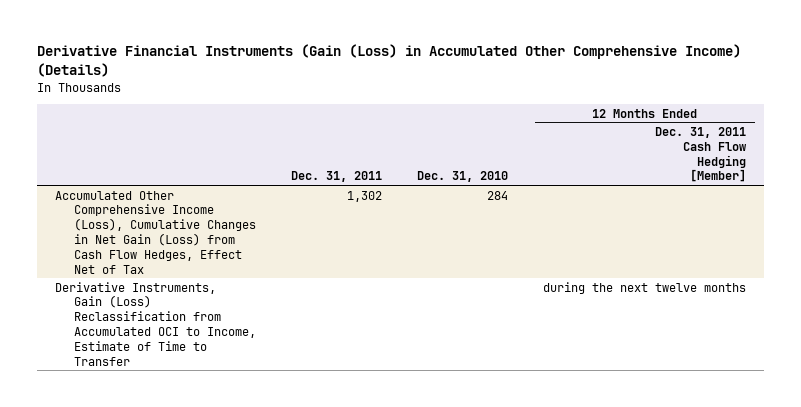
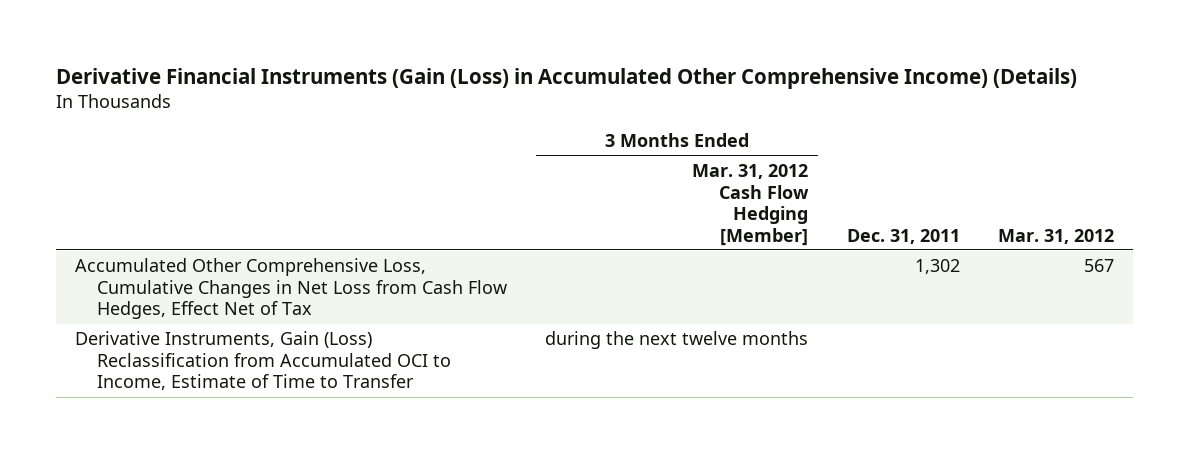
- | Dec. 31, 2011 | Dec. 31, 2010 | 12 Months Ended Dec. 31, 2011 Cash Flow Hedging [Member]
+ | 3 Months Ended Mar. 31, 2012 Cash Flow Hedging [Member] | Dec. 31, 2011 | Mar. 31, 2012
- Accumulated Other Comprehensive Income (Loss), Cumulative Changes in Net Gain (Loss) from Cash Flow Hedges, Effect Net of Tax | 1,302 | 284 |
+ Accumulated Other Comprehensive Loss, Cumulative Changes in Net Loss from Cash Flow Hedges, Effect Net of Tax | | 1,302 | 567

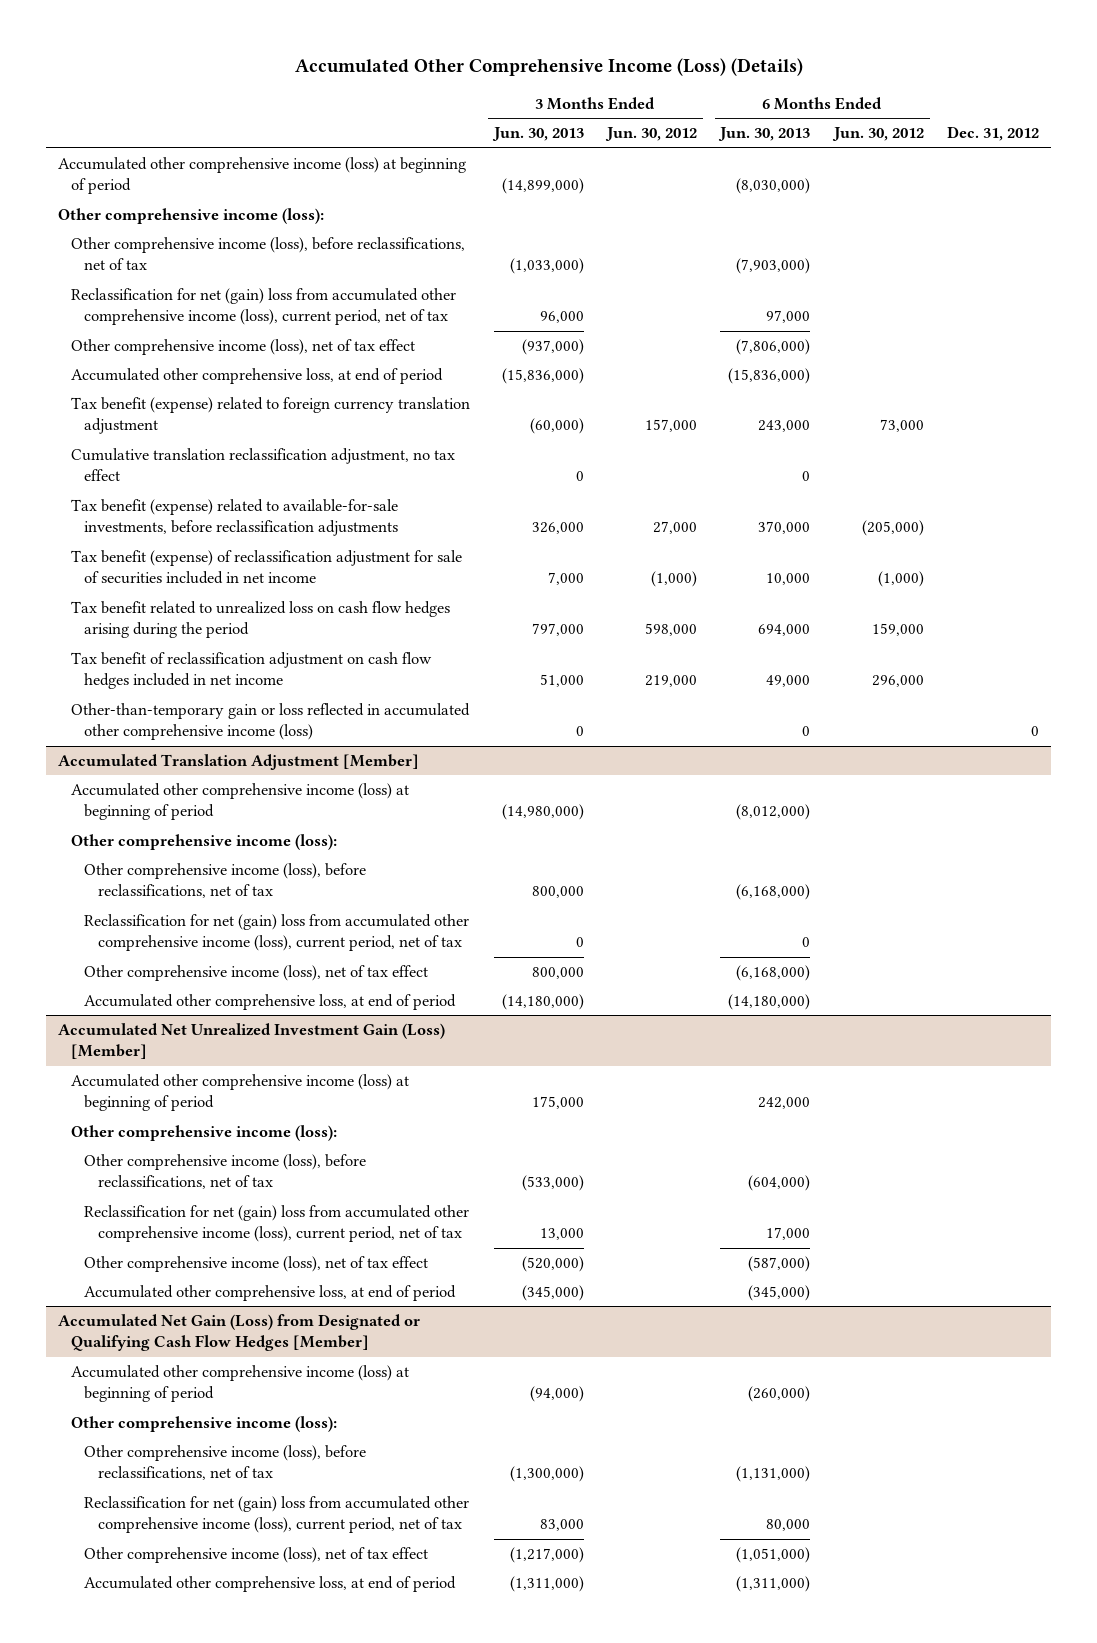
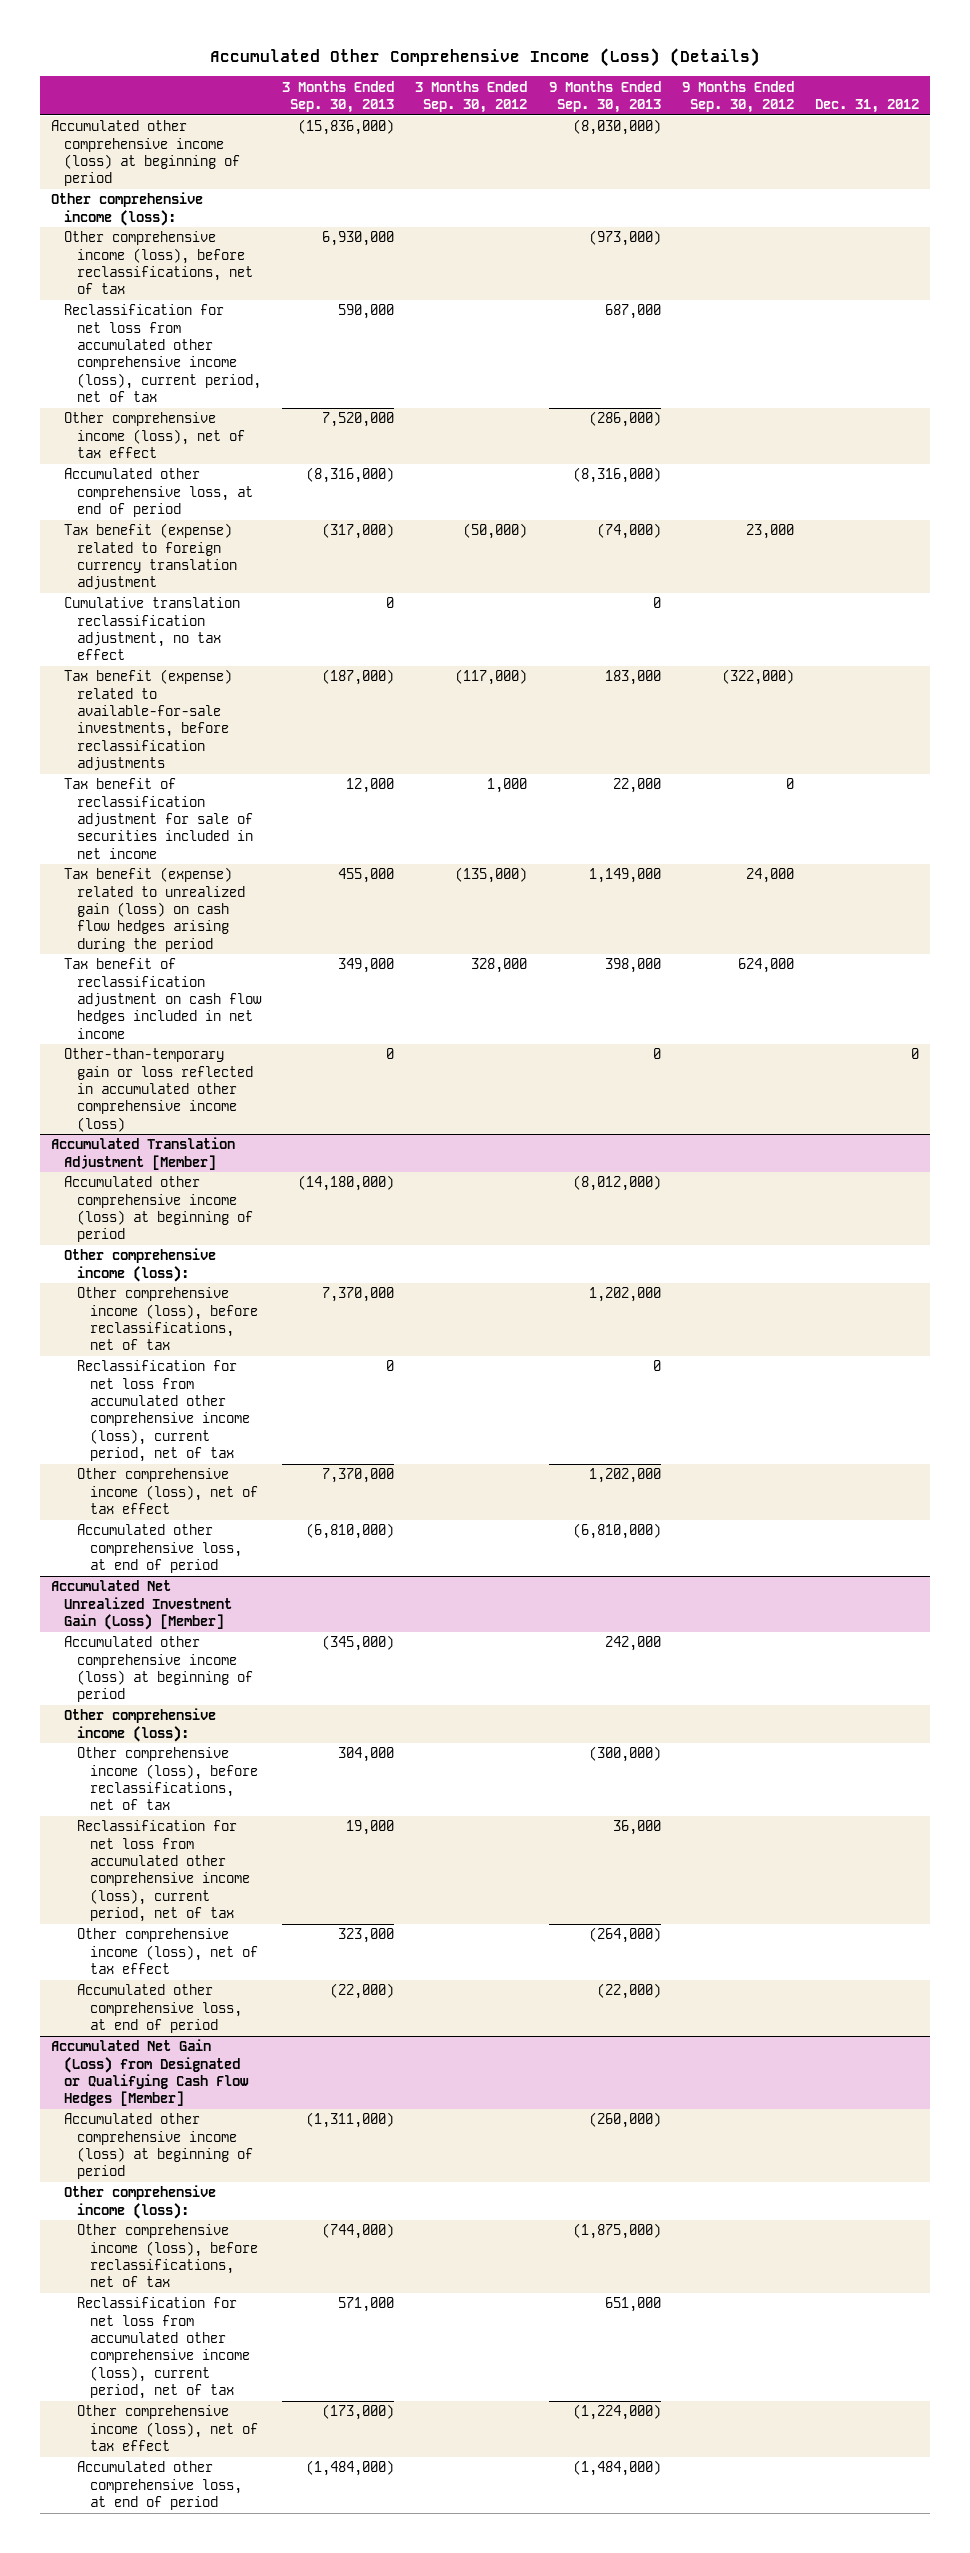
- | 3 Months Ended Jun. 30, 2013 | 3 Months Ended Jun. 30, 2012 | 6 Months Ended Jun. 30, 2013 | 6 Months Ended Jun. 30, 2012 | Dec. 31, 2012
+ | 3 Months Ended Sep. 30, 2013 | 3 Months Ended Sep. 30, 2012 | 9 Months Ended Sep. 30, 2013 | 9 Months Ended Sep. 30, 2012 | Dec. 31, 2012
- Reclassification for net (gain) loss from accumulated other comprehensive income (loss), current period, net of tax | 96,000 | | 97,000 | |
+ Reclassification for net loss from accumulated other comprehensive income (loss), current period, net of tax | 590,000 | | 687,000 | |
- Tax benefit (expense) of reclassification adjustment for sale of securities included in net income | 7,000 | (1,000) | 10,000 | (1,000) |
- Tax benefit related to unrealized loss on cash flow hedges arising during the period | 797,000 | 598,000 | 694,000 | 159,000 |
+ Tax benefit of reclassification adjustment for sale of securities included in net income | 12,000 | 1,000 | 22,000 | 0 |
+ Tax benefit (expense) related to unrealized gain (loss) on cash flow hedges arising during the period | 455,000 | (135,000) | 1,149,000 | 24,000 |
@ Accumulated Translation Adjustment [Member]
- Reclassification for net (gain) loss from accumulated other comprehensive income (loss), current period, net of tax | 0 | | 0 | |
+ Reclassification for net loss from accumulated other comprehensive income (loss), current period, net of tax | 0 | | 0 | |
@ Accumulated Net Unrealized Investment Gain (Loss) [Member]
- Reclassification for net (gain) loss from accumulated other comprehensive income (loss), current period, net of tax | 13,000 | | 17,000 | |
+ Reclassification for net loss from accumulated other comprehensive income (loss), current period, net of tax | 19,000 | | 36,000 | |
@ Accumulated Net Gain (Loss) from Designated or Qualifying Cash Flow Hedges [Member]
- Reclassification for net (gain) loss from accumulated other comprehensive income (loss), current period, net of tax | 83,000 | | 80,000 | |
+ Reclassification for net loss from accumulated other comprehensive income (loss), current period, net of tax | 571,000 | | 651,000 | |

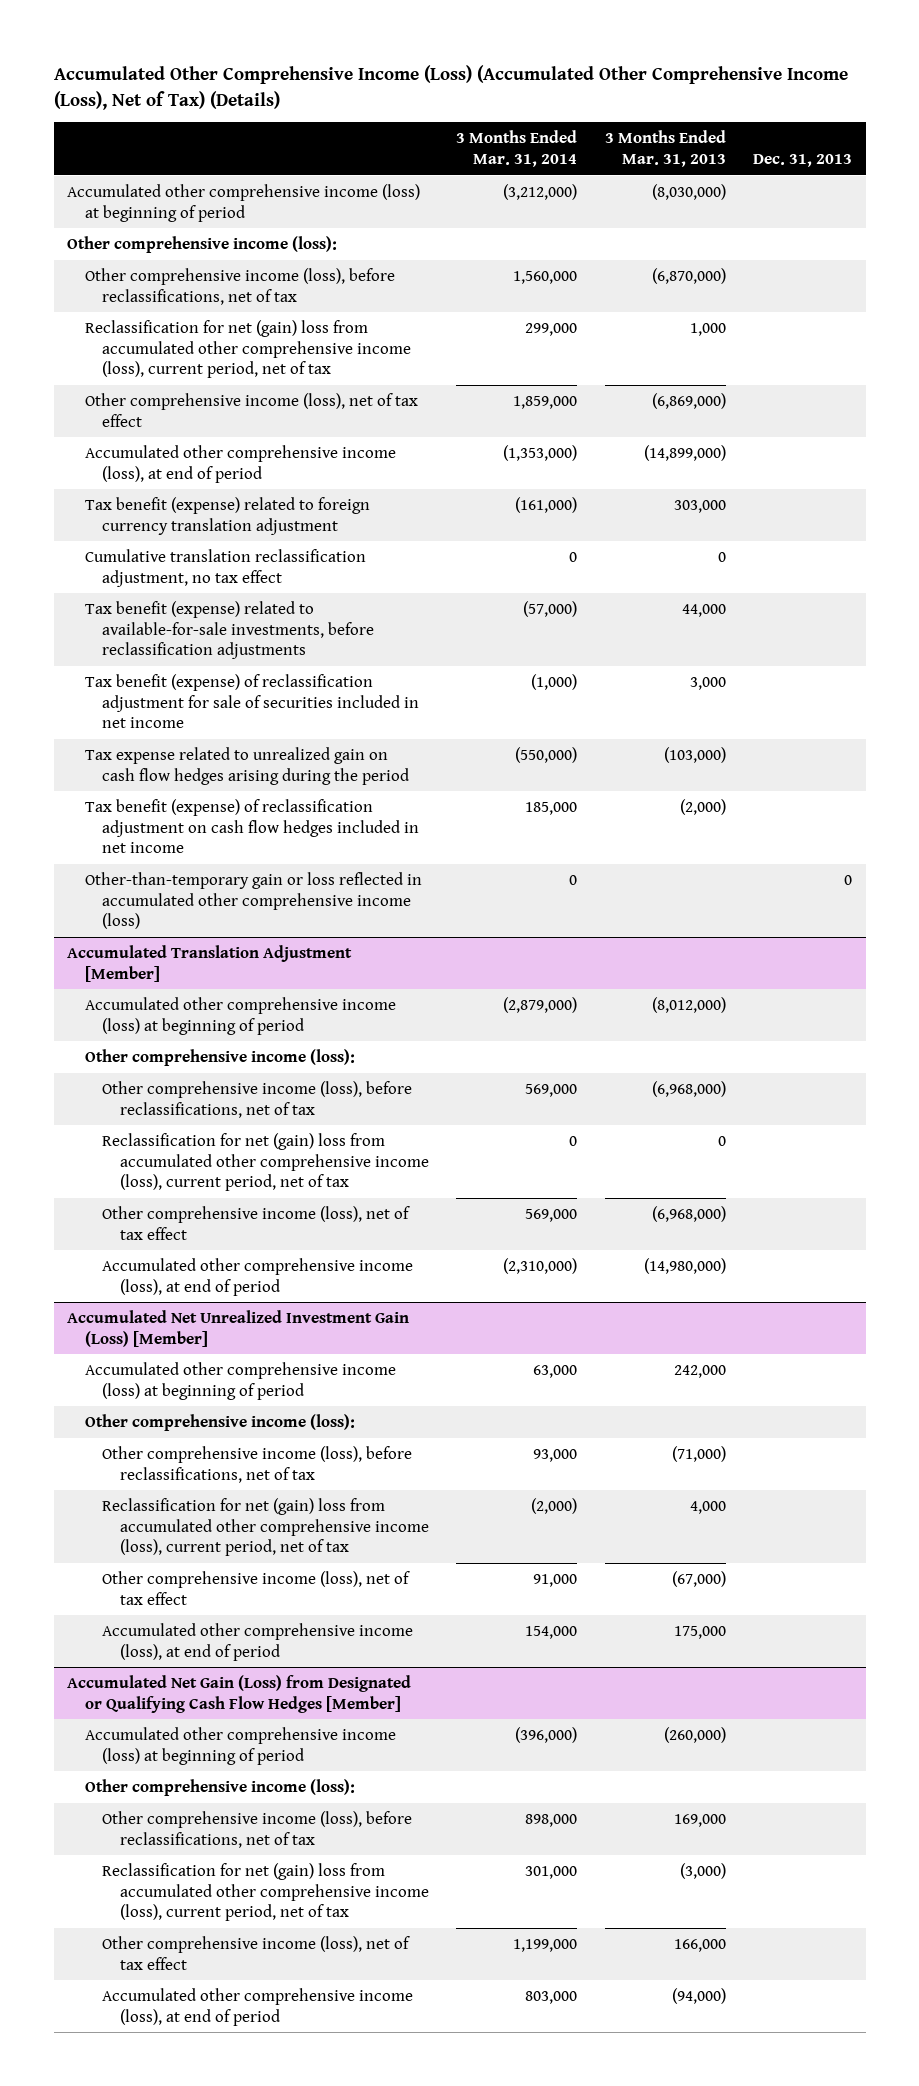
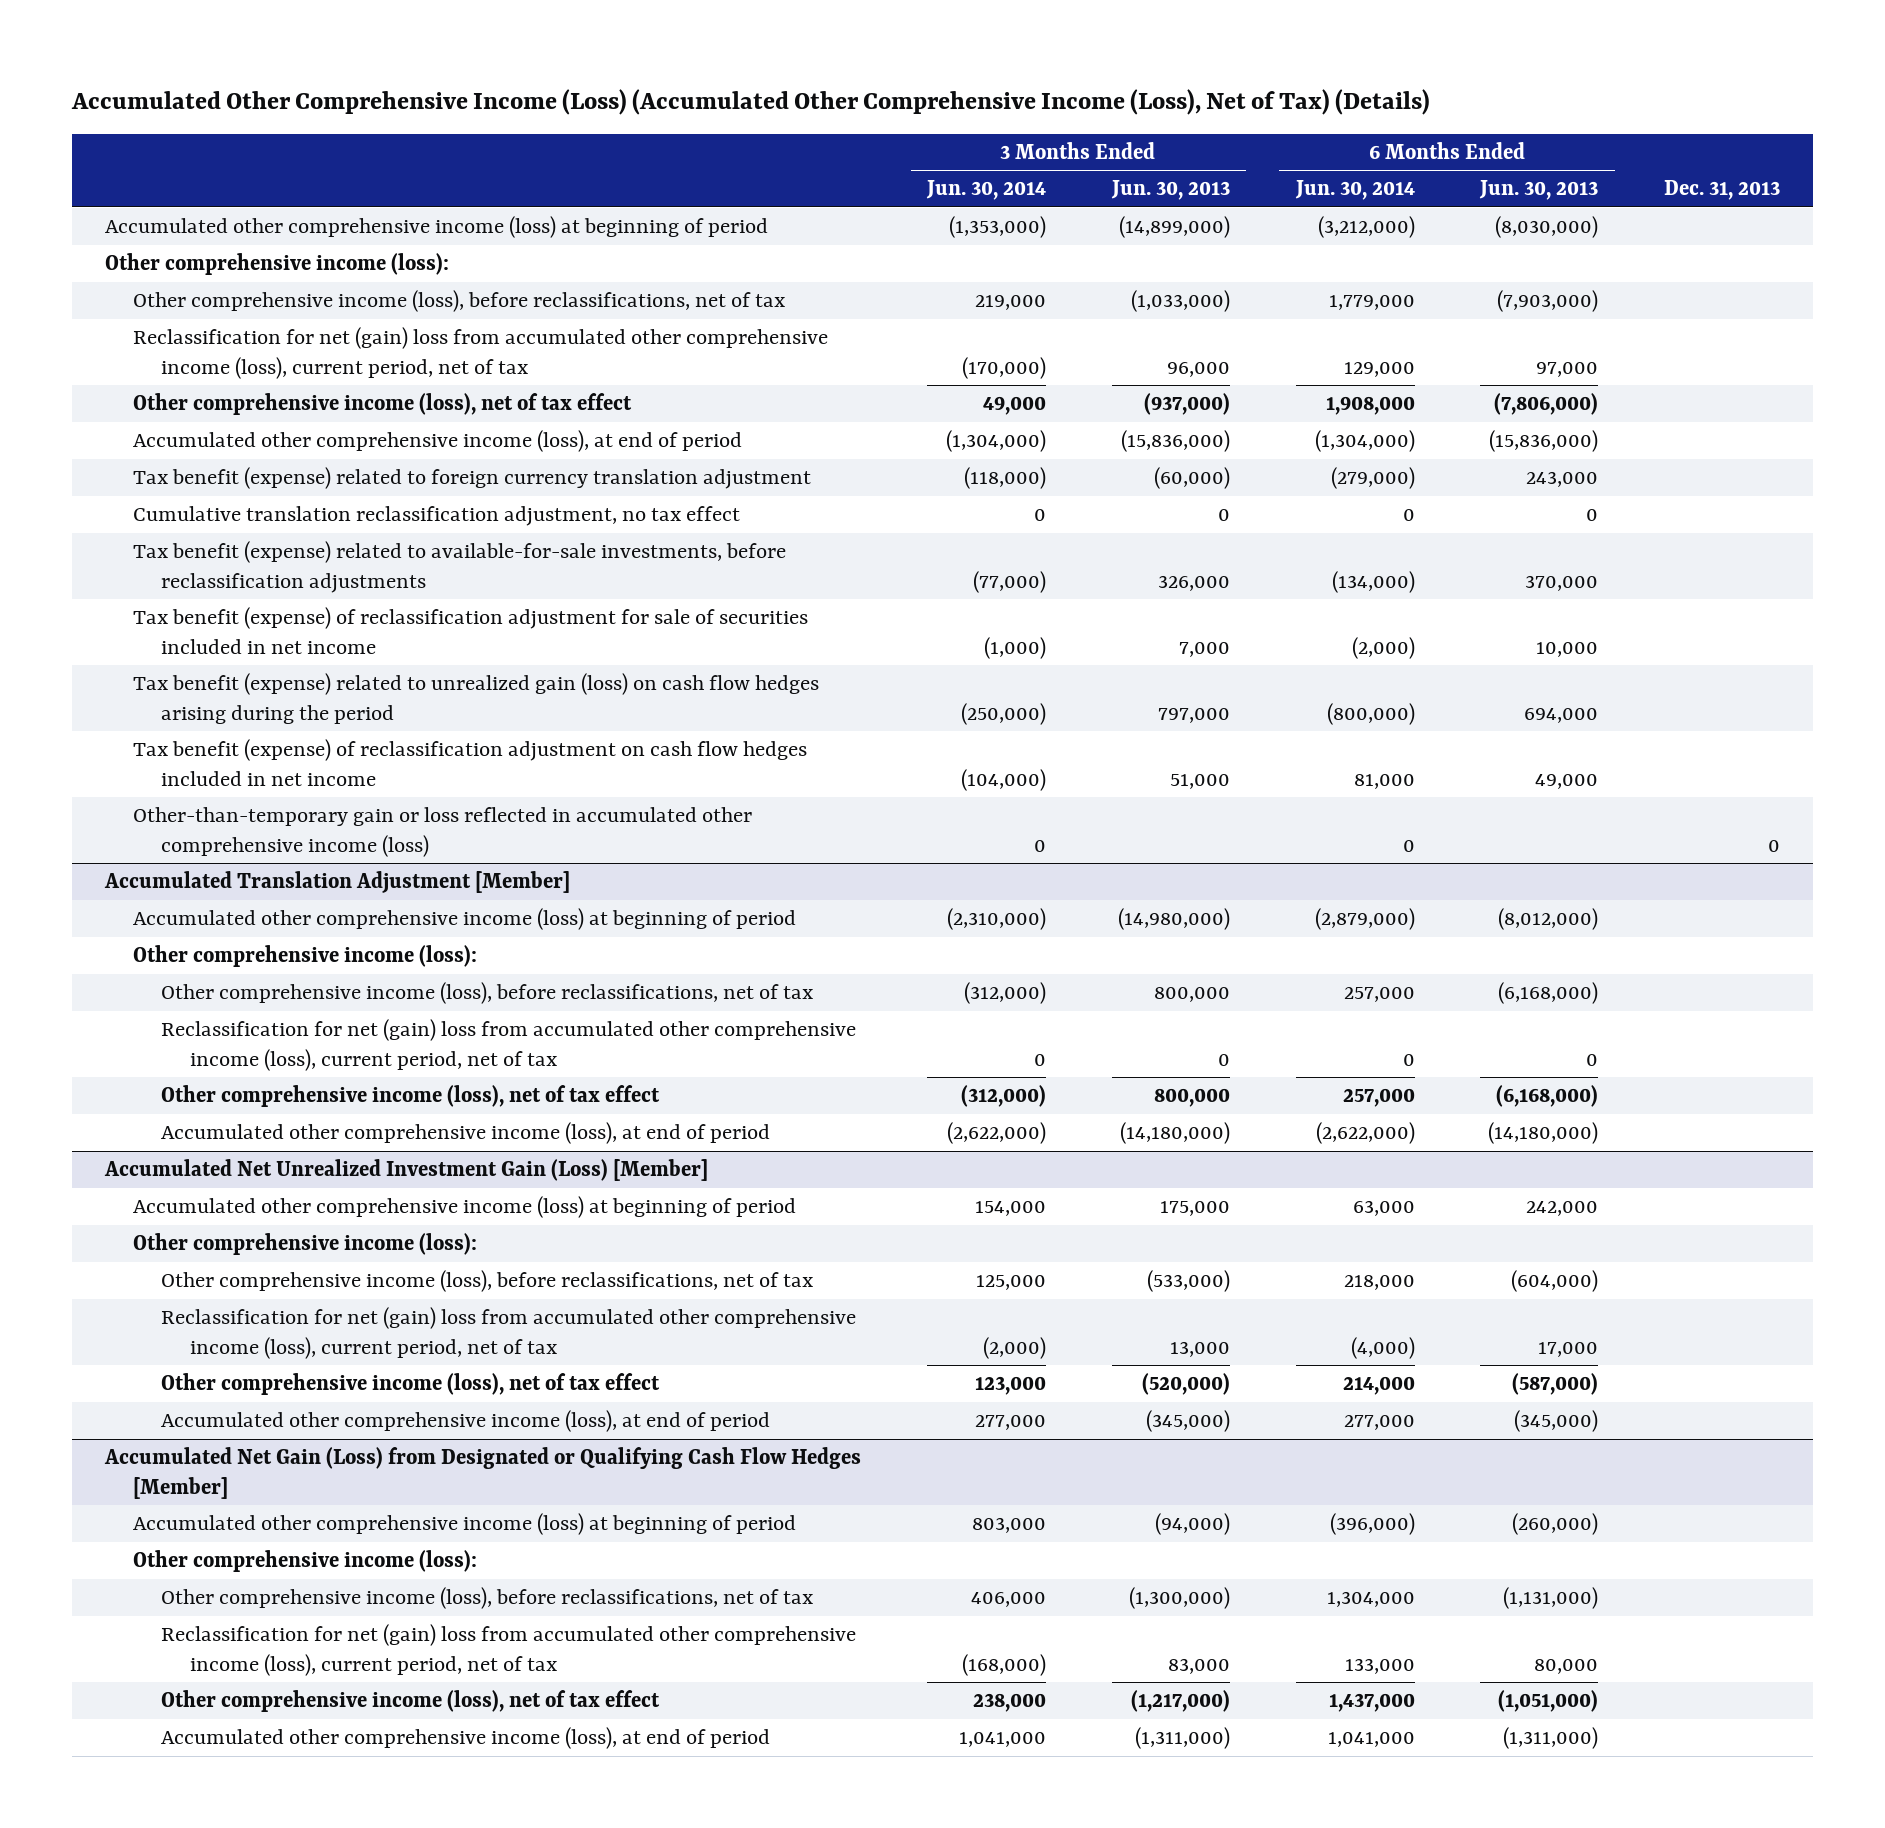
- | 3 Months Ended Mar. 31, 2014 | 3 Months Ended Mar. 31, 2013 | Dec. 31, 2013
+ | 3 Months Ended Jun. 30, 2014 | 3 Months Ended Jun. 30, 2013 | 6 Months Ended Jun. 30, 2014 | 6 Months Ended Jun. 30, 2013 | Dec. 31, 2013
- Tax expense related to unrealized gain on cash flow hedges arising during the period | (550,000) | (103,000) |
+ Tax benefit (expense) related to unrealized gain (loss) on cash flow hedges arising during the period | (250,000) | 797,000 | (800,000) | 694,000 |

